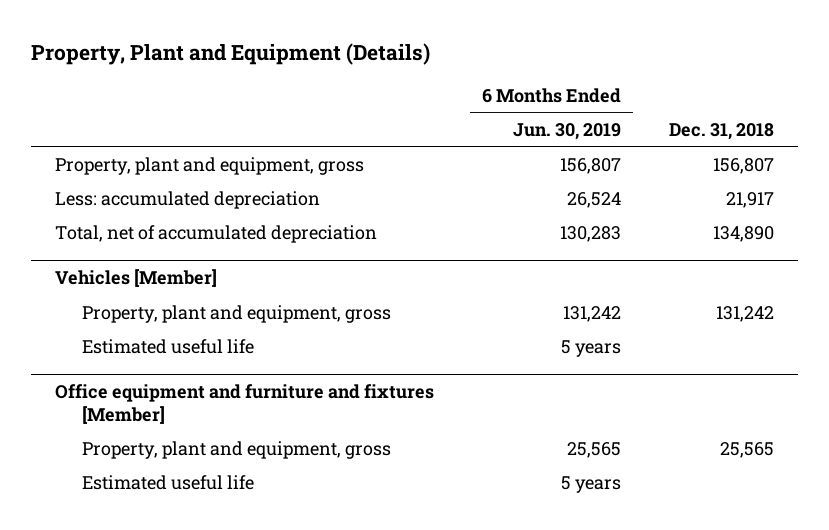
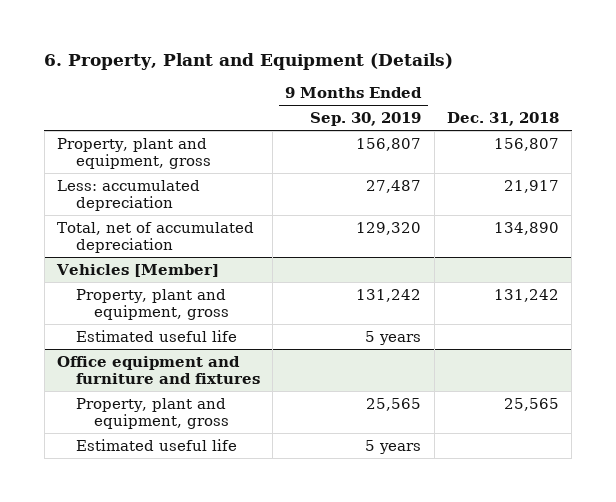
- Property, Plant and Equipment (Details)
+ 6. Property, Plant and Equipment (Details)
- | 6 Months Ended Jun. 30, 2019 | Dec. 31, 2018
+ | 9 Months Ended Sep. 30, 2019 | Dec. 31, 2018
- Office equipment and furniture and fixtures [Member]
+ Office equipment and furniture and fixtures

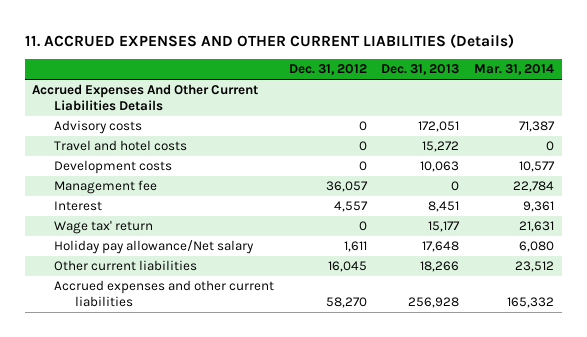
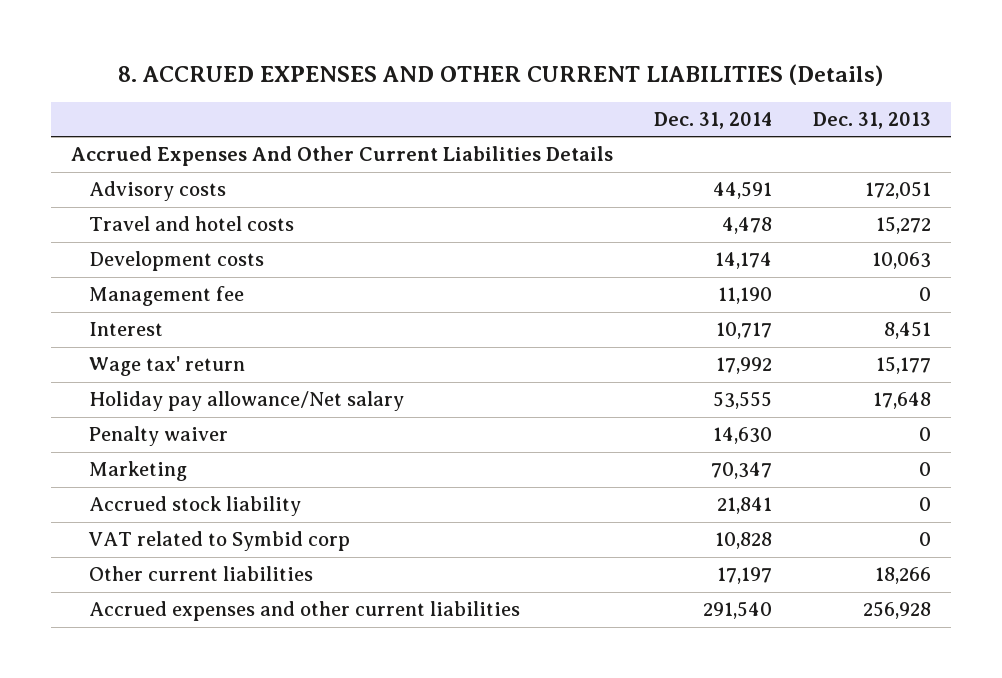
- 11. ACCRUED EXPENSES AND OTHER CURRENT LIABILITIES (Details)
+ 8. ACCRUED EXPENSES AND OTHER CURRENT LIABILITIES (Details)
- | Dec. 31, 2012 | Dec. 31, 2013 | Mar. 31, 2014
+ | Dec. 31, 2014 | Dec. 31, 2013
+ Penalty waiver | 14,630 | 0
+ Marketing | 70,347 | 0
+ Accrued stock liability | 21,841 | 0
+ VAT related to Symbid corp | 10,828 | 0

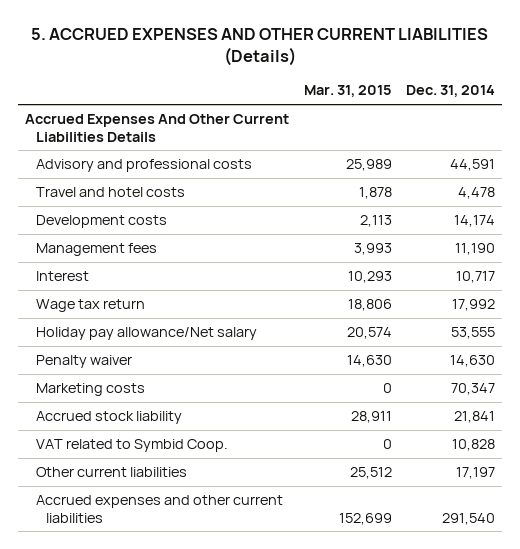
- 8. ACCRUED EXPENSES AND OTHER CURRENT LIABILITIES (Details)
+ 5. ACCRUED EXPENSES AND OTHER CURRENT LIABILITIES (Details)
- | Dec. 31, 2014 | Dec. 31, 2013
+ | Mar. 31, 2015 | Dec. 31, 2014
- Advisory costs | 44,591 | 172,051
+ Advisory and professional costs | 25,989 | 44,591
- Management fee | 11,190 | 0
+ Management fees | 3,993 | 11,190
- Wage tax' return | 17,992 | 15,177
+ Wage tax return | 18,806 | 17,992
- Marketing | 70,347 | 0
+ Marketing costs | 0 | 70,347
- VAT related to Symbid corp | 10,828 | 0
+ VAT related to Symbid Coop. | 0 | 10,828

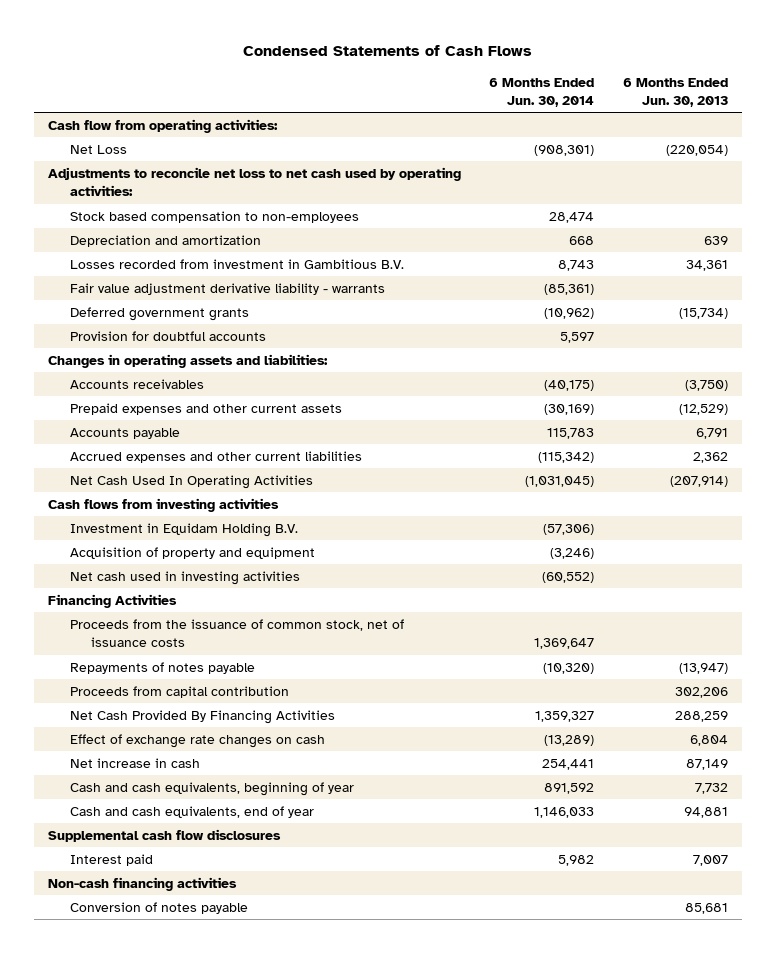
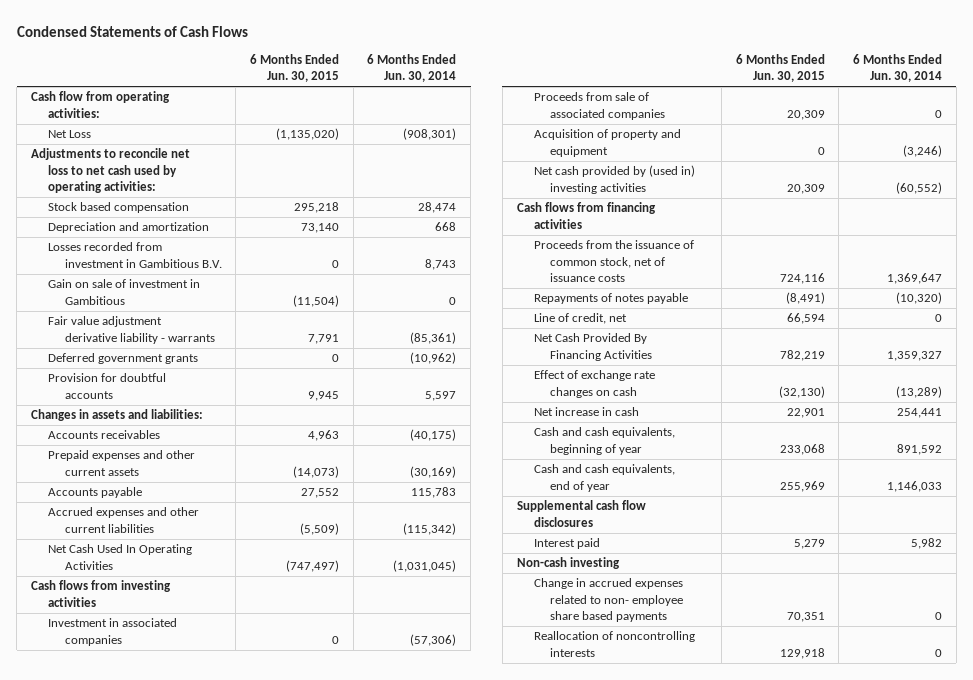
- | 6 Months Ended Jun. 30, 2014 | 6 Months Ended Jun. 30, 2013
+ | 6 Months Ended Jun. 30, 2015 | 6 Months Ended Jun. 30, 2014
- Stock based compensation to non-employees | 28,474 |
+ Stock based compensation | 295,218 | 28,474
+ Gain on sale of investment in Gambitious | (11,504) | 0
- Changes in operating assets and liabilities:
+ Changes in assets and liabilities:
- Investment in Equidam Holding B.V. | (57,306) |
+ Investment in associated companies | 0 | (57,306)
+ Proceeds from sale of associated companies | 20,309 | 0
- Net cash used in investing activities | (60,552) |
- Financing Activities
+ Net cash provided by (used in) investing activities | 20,309 | (60,552)
+ Cash flows from financing activities
- Proceeds from capital contribution | | 302,206
+ Line of credit, net | 66,594 | 0
- Non-cash financing activities
- Conversion of notes payable | | 85,681
+ Non-cash investing
+ Change in accrued expenses related to non- employee share based payments | 70,351 | 0
+ Reallocation of noncontrolling interests | 129,918 | 0

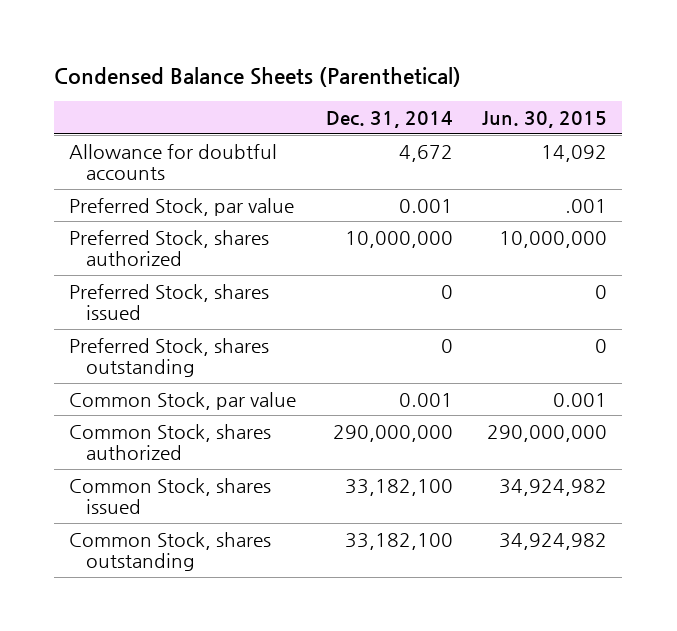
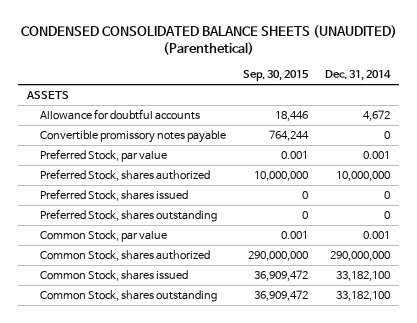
- Condensed Balance Sheets (Parenthetical)
+ CONDENSED CONSOLIDATED BALANCE SHEETS (UNAUDITED) (Parenthetical)
- | Dec. 31, 2014 | Jun. 30, 2015
+ | Sep. 30, 2015 | Dec. 31, 2014
+ ASSETS
+ Convertible promissory notes payable | 764,244 | 0

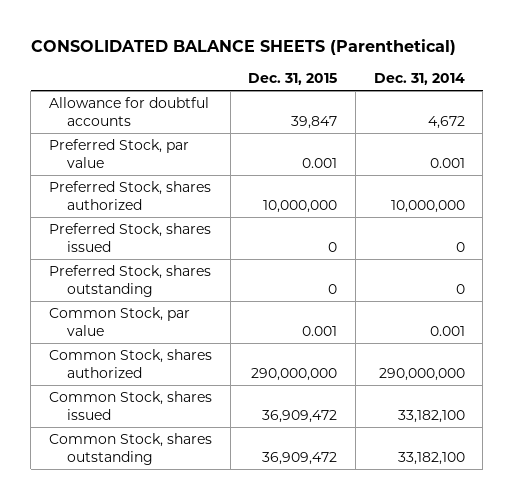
- CONDENSED CONSOLIDATED BALANCE SHEETS (UNAUDITED) (Parenthetical)
+ CONSOLIDATED BALANCE SHEETS (Parenthetical)
- | Sep. 30, 2015 | Dec. 31, 2014
+ | Dec. 31, 2015 | Dec. 31, 2014
- ASSETS
- Convertible promissory notes payable | 764,244 | 0

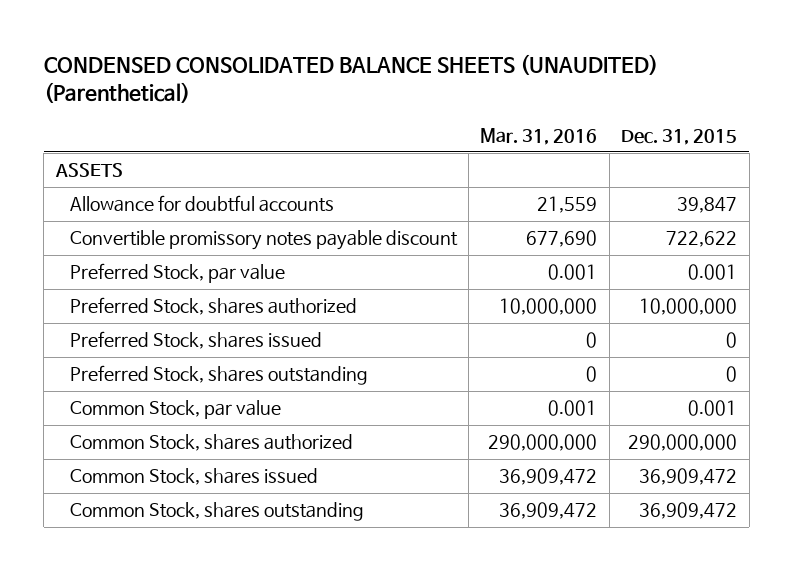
- CONSOLIDATED BALANCE SHEETS (Parenthetical)
+ CONDENSED CONSOLIDATED BALANCE SHEETS (UNAUDITED) (Parenthetical)
- | Dec. 31, 2015 | Dec. 31, 2014
+ | Mar. 31, 2016 | Dec. 31, 2015
+ ASSETS
+ Convertible promissory notes payable discount | 677,690 | 722,622

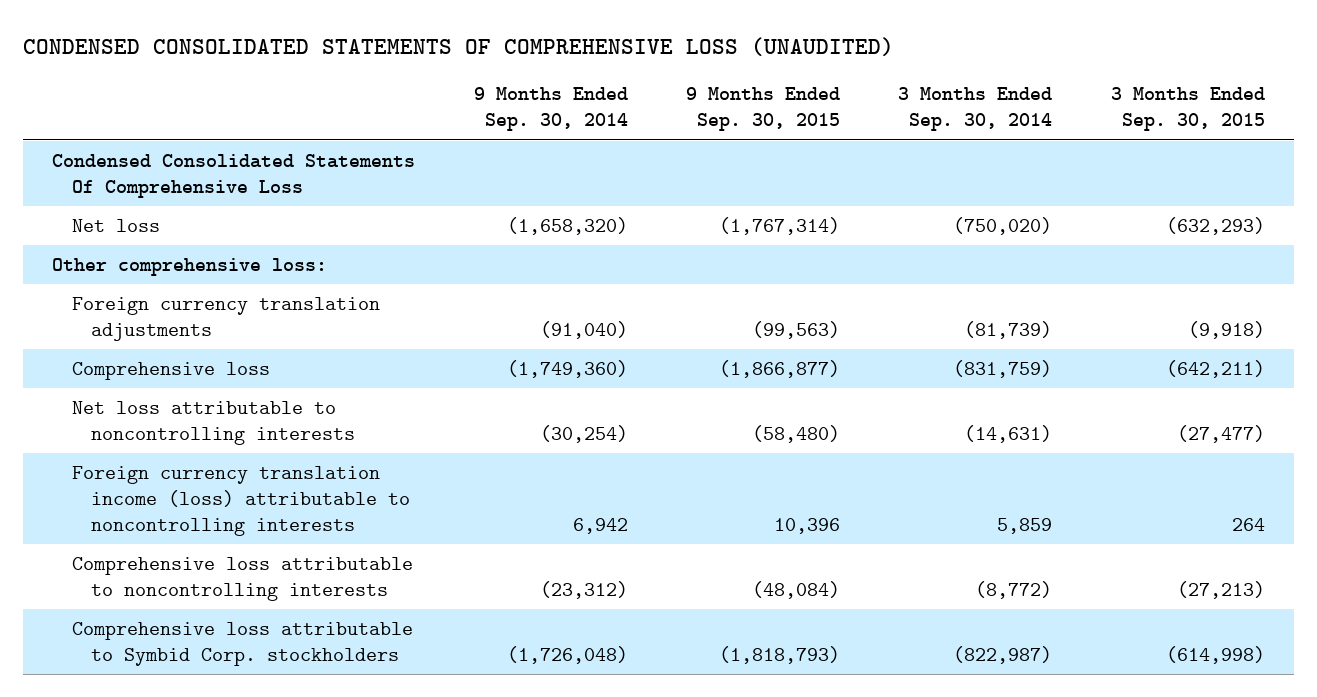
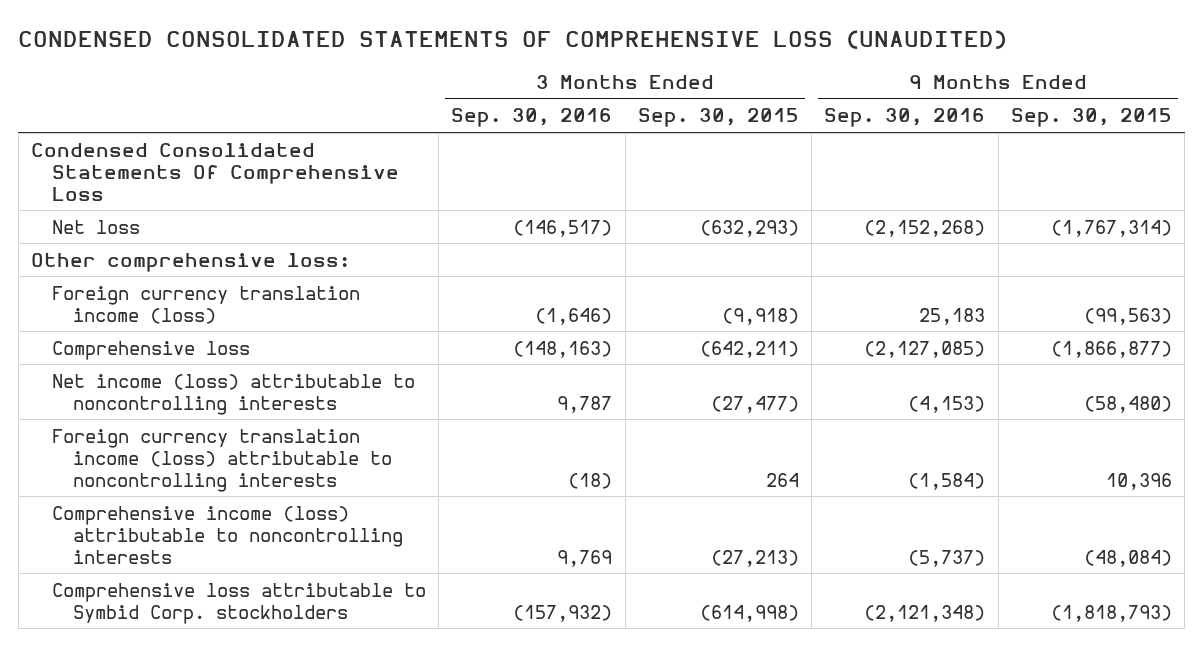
- | 9 Months Ended Sep. 30, 2014 | 9 Months Ended Sep. 30, 2015 | 3 Months Ended Sep. 30, 2014 | 3 Months Ended Sep. 30, 2015
+ | 3 Months Ended Sep. 30, 2016 | 3 Months Ended Sep. 30, 2015 | 9 Months Ended Sep. 30, 2016 | 9 Months Ended Sep. 30, 2015
- Foreign currency translation adjustments | (91,040) | (99,563) | (81,739) | (9,918)
+ Foreign currency translation income (loss) | (1,646) | (9,918) | 25,183 | (99,563)
- Net loss attributable to noncontrolling interests | (30,254) | (58,480) | (14,631) | (27,477)
+ Net income (loss) attributable to noncontrolling interests | 9,787 | (27,477) | (4,153) | (58,480)
- Comprehensive loss attributable to noncontrolling interests | (23,312) | (48,084) | (8,772) | (27,213)
+ Comprehensive income (loss) attributable to noncontrolling interests | 9,769 | (27,213) | (5,737) | (48,084)

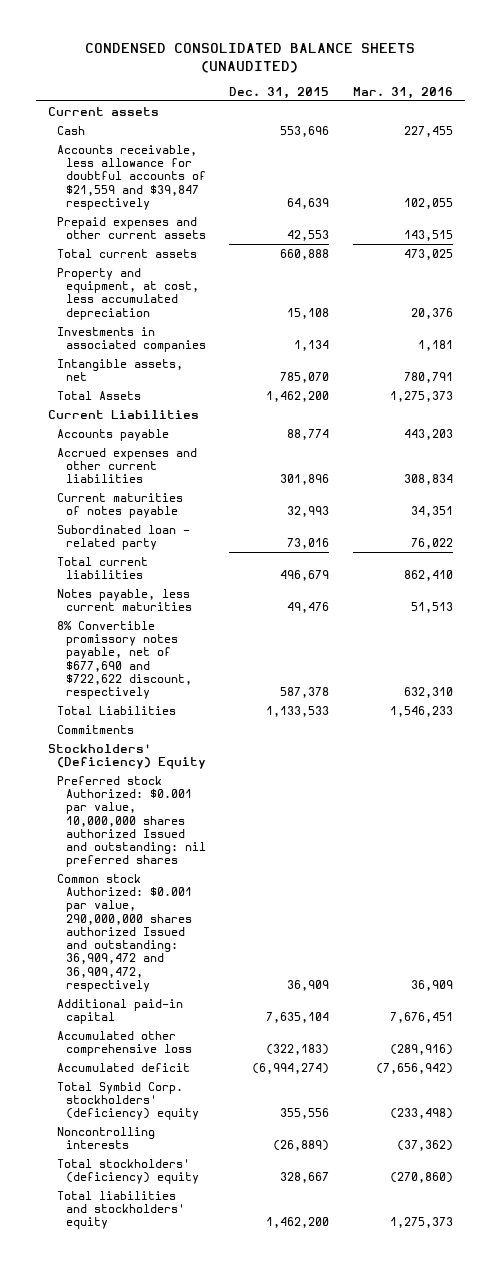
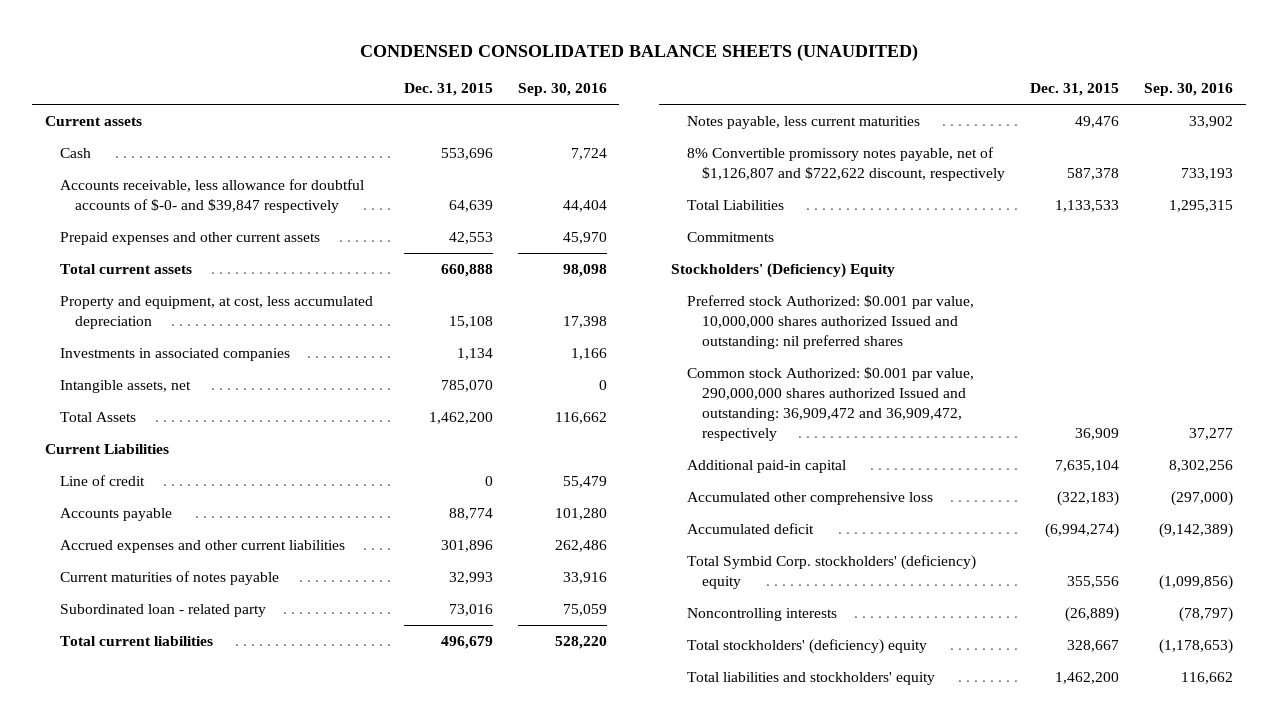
- | Dec. 31, 2015 | Mar. 31, 2016
+ | Dec. 31, 2015 | Sep. 30, 2016
- Accounts receivable, less allowance for doubtful accounts of $21,559 and $39,847 respectively | 64,639 | 102,055
+ Accounts receivable, less allowance for doubtful accounts of $-0- and $39,847 respectively | 64,639 | 44,404
+ Line of credit | 0 | 55,479
- 8% Convertible promissory notes payable, net of $677,690 and $722,622 discount, respectively | 587,378 | 632,310
+ 8% Convertible promissory notes payable, net of $1,126,807 and $722,622 discount, respectively | 587,378 | 733,193

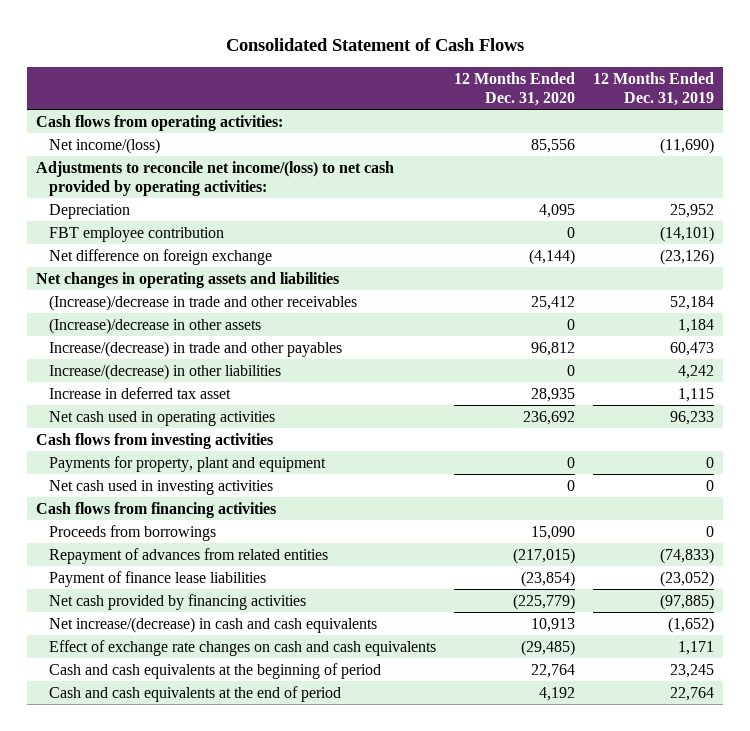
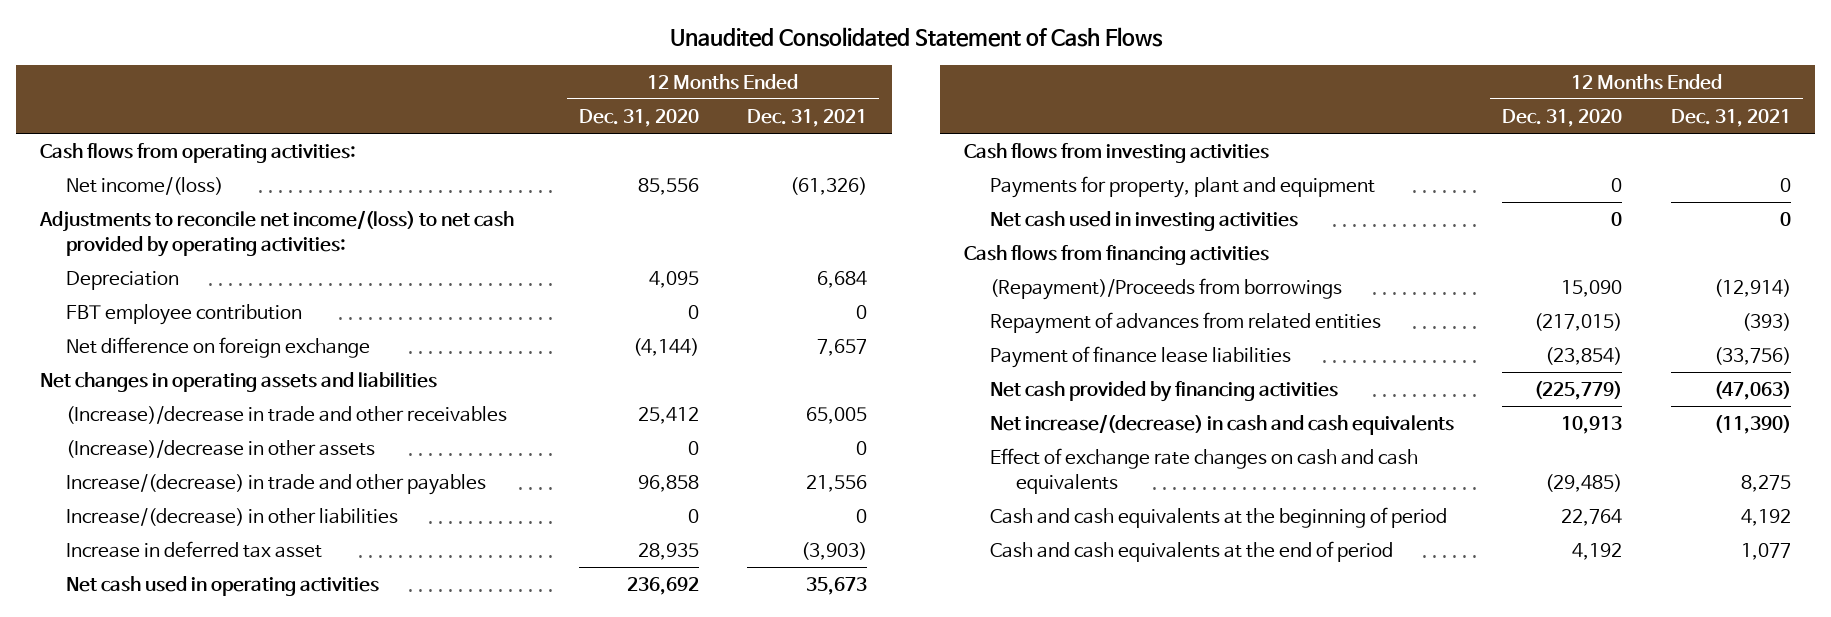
- Consolidated Statement of Cash Flows
+ Unaudited Consolidated Statement of Cash Flows
- | 12 Months Ended Dec. 31, 2020 | 12 Months Ended Dec. 31, 2019
+ | 12 Months Ended Dec. 31, 2020 | 12 Months Ended Dec. 31, 2021
- Increase/(decrease) in trade and other payables | 96,812 | 60,473
+ Increase/(decrease) in trade and other payables | 96,858 | 21,556
- Proceeds from borrowings | 15,090 | 0
+ (Repayment)/Proceeds from borrowings | 15,090 | (12,914)

